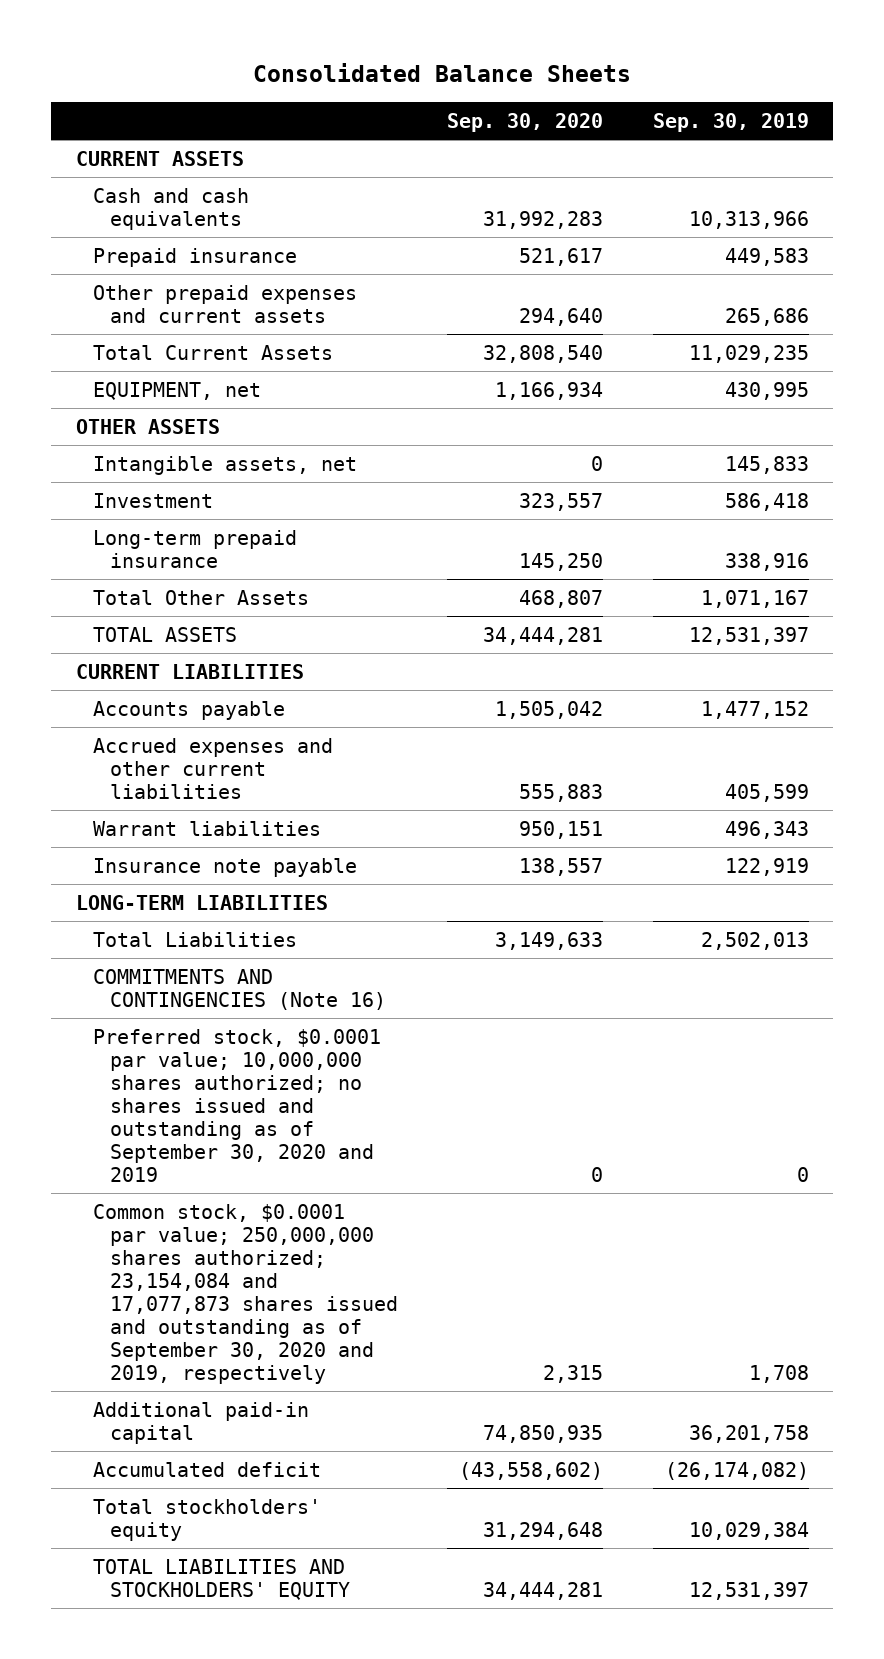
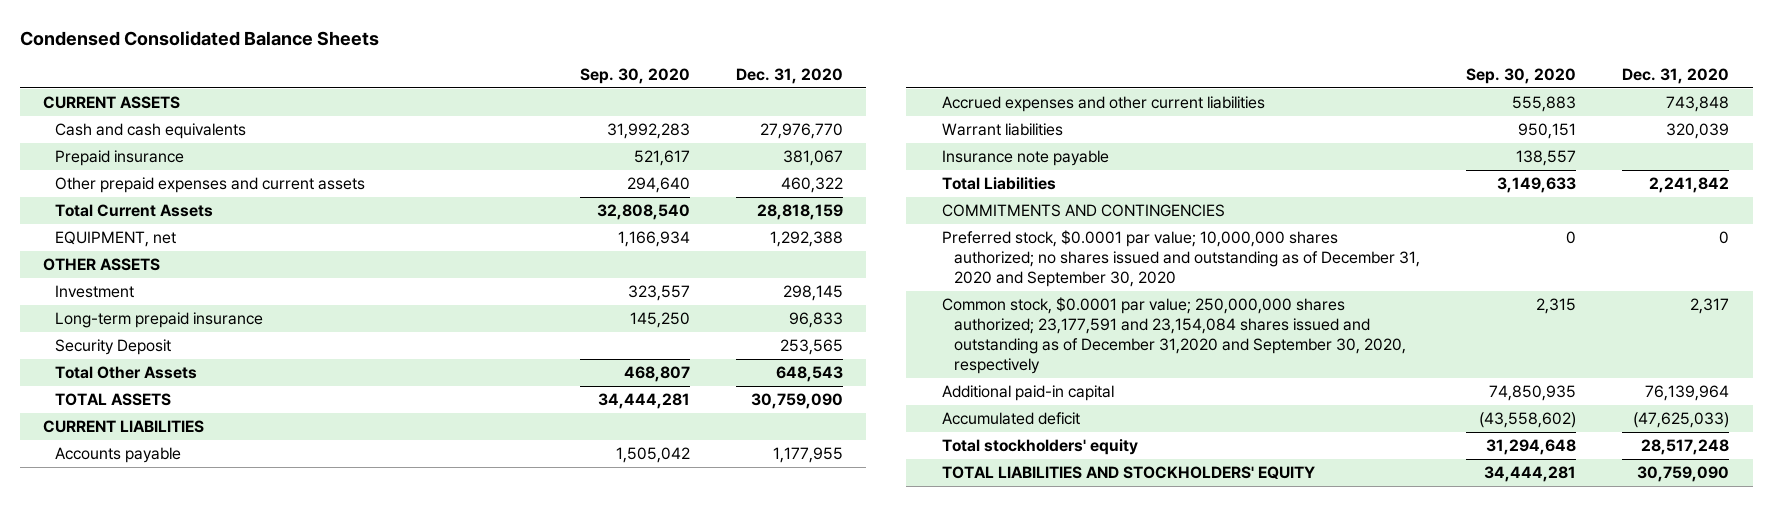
- Consolidated Balance Sheets
+ Condensed Consolidated Balance Sheets
- | Sep. 30, 2020 | Sep. 30, 2019
+ | Sep. 30, 2020 | Dec. 31, 2020
- Intangible assets, net | 0 | 145,833
+ Security Deposit | | 253,565
- LONG-TERM LIABILITIES
- COMMITMENTS AND CONTINGENCIES (Note 16)
- Preferred stock, $0.0001 par value; 10,000,000 shares authorized; no shares issued and outstanding as of September 30, 2020 and 2019 | 0 | 0
- Common stock, $0.0001 par value; 250,000,000 shares authorized; 23,154,084 and 17,077,873 shares issued and outstanding as of September 30, 2020 and 2019, respectively | 2,315 | 1,708
+ COMMITMENTS AND CONTINGENCIES
+ Preferred stock, $0.0001 par value; 10,000,000 shares authorized; no shares issued and outstanding as of December 31, 2020 and September 30, 2020 | 0 | 0
+ Common stock, $0.0001 par value; 250,000,000 shares authorized; 23,177,591 and 23,154,084 shares issued and outstanding as of December 31,2020 and September 30, 2020, respectively | 2,315 | 2,317

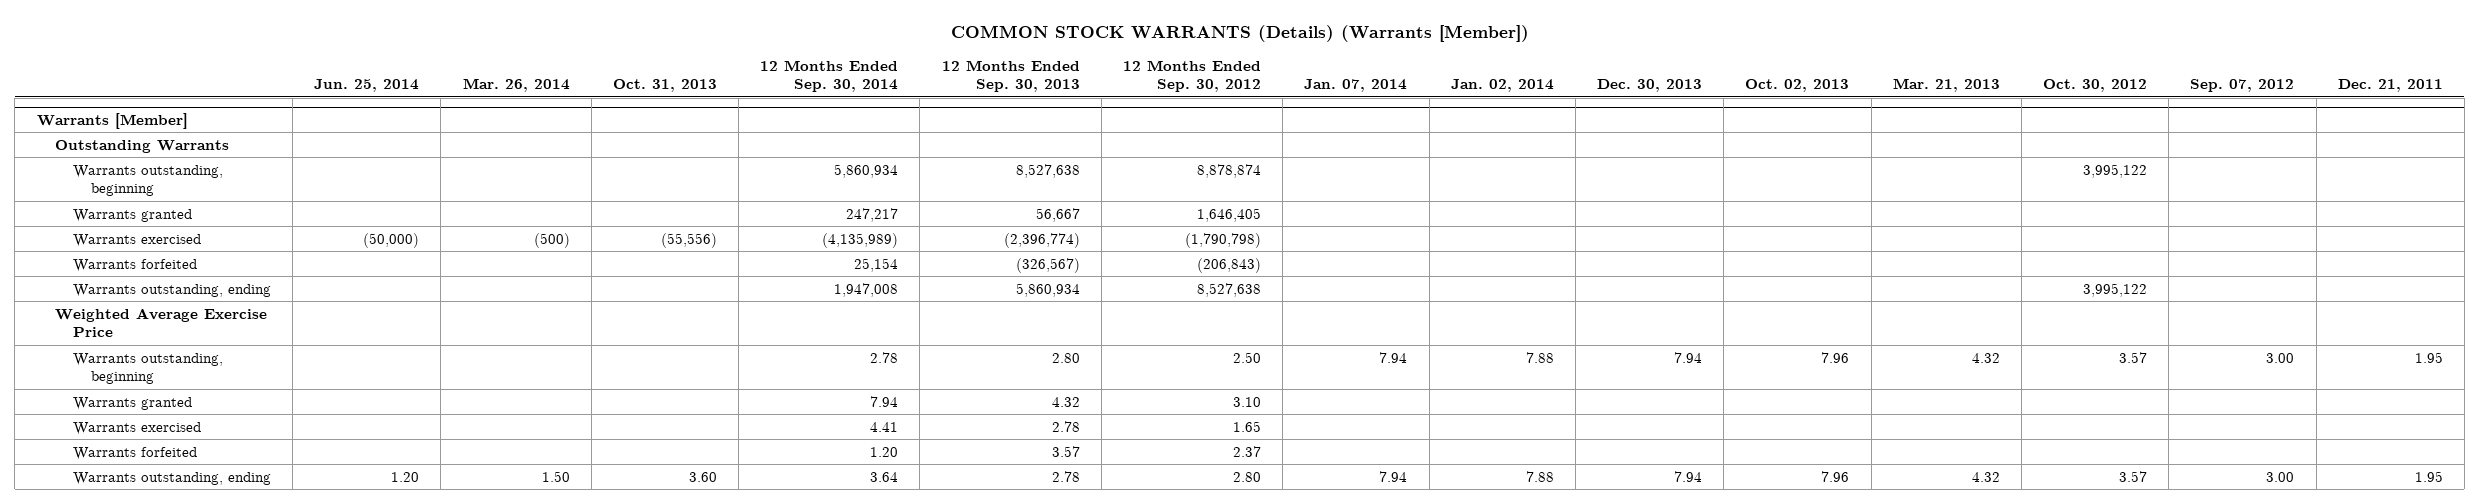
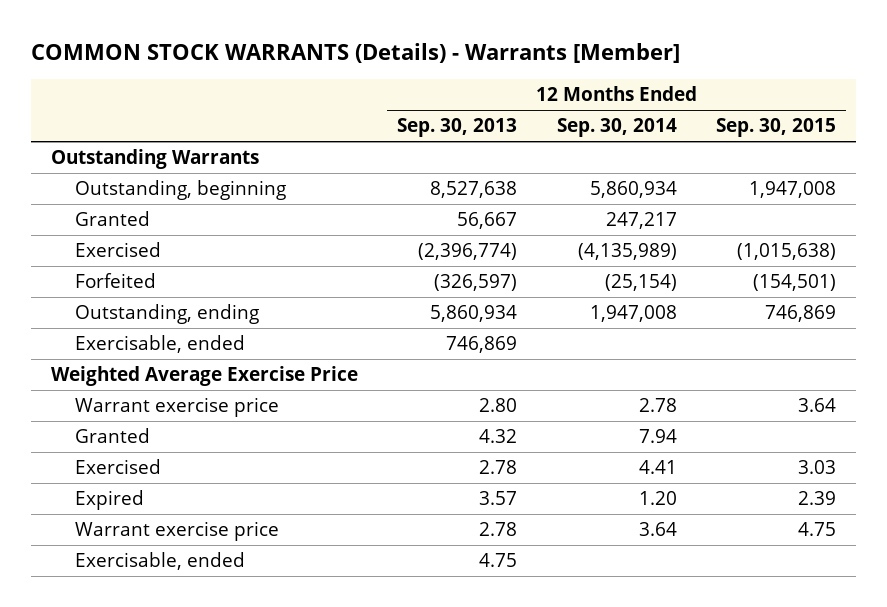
- COMMON STOCK WARRANTS (Details) (Warrants [Member])
+ COMMON STOCK WARRANTS (Details) - Warrants [Member]
- | Jun. 25, 2014 | Mar. 26, 2014 | Oct. 31, 2013 | 12 Months Ended Sep. 30, 2014 | 12 Months Ended Sep. 30, 2013 | 12 Months Ended Sep. 30, 2012 | Jan. 07, 2014 | Jan. 02, 2014 | Dec. 30, 2013 | Oct. 02, 2013 | Mar. 21, 2013 | Oct. 30, 2012 | Sep. 07, 2012 | Dec. 21, 2011
+ | 12 Months Ended Sep. 30, 2013 | 12 Months Ended Sep. 30, 2014 | 12 Months Ended Sep. 30, 2015
- Warrants [Member]
- Warrants outstanding, beginning | | | | 5,860,934 | 8,527,638 | 8,878,874 | | | | | | 3,995,122 | |
- Warrants granted | | | | 247,217 | 56,667 | 1,646,405 | | | | | | | |
- Warrants exercised | (50,000) | (500) | (55,556) | (4,135,989) | (2,396,774) | (1,790,798) | | | | | | | |
- Warrants forfeited | | | | 25,154 | (326,567) | (206,843) | | | | | | | |
- Warrants outstanding, ending | | | | 1,947,008 | 5,860,934 | 8,527,638 | | | | | | 3,995,122 | |
+ Outstanding, beginning | 8,527,638 | 5,860,934 | 1,947,008
+ Granted | 56,667 | 247,217 |
+ Exercised | (2,396,774) | (4,135,989) | (1,015,638)
+ Forfeited | (326,597) | (25,154) | (154,501)
+ Outstanding, ending | 5,860,934 | 1,947,008 | 746,869
+ Exercisable, ended | 746,869 | |
- Warrants outstanding, beginning | | | | 2.78 | 2.80 | 2.50 | 7.94 | 7.88 | 7.94 | 7.96 | 4.32 | 3.57 | 3.00 | 1.95
- Warrants granted | | | | 7.94 | 4.32 | 3.10 | | | | | | | |
- Warrants exercised | | | | 4.41 | 2.78 | 1.65 | | | | | | | |
- Warrants forfeited | | | | 1.20 | 3.57 | 2.37 | | | | | | | |
- Warrants outstanding, ending | 1.20 | 1.50 | 3.60 | 3.64 | 2.78 | 2.80 | 7.94 | 7.88 | 7.94 | 7.96 | 4.32 | 3.57 | 3.00 | 1.95
+ Warrant exercise price | 2.80 | 2.78 | 3.64
+ Granted | 4.32 | 7.94 |
+ Exercised | 2.78 | 4.41 | 3.03
+ Expired | 3.57 | 1.20 | 2.39
+ Warrant exercise price | 2.78 | 3.64 | 4.75
+ Exercisable, ended | 4.75 | |

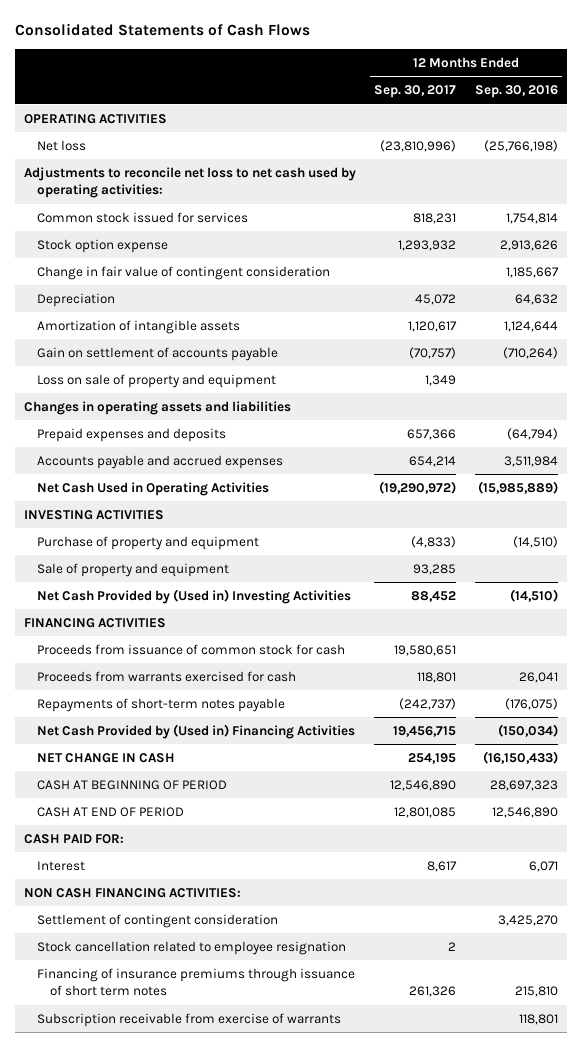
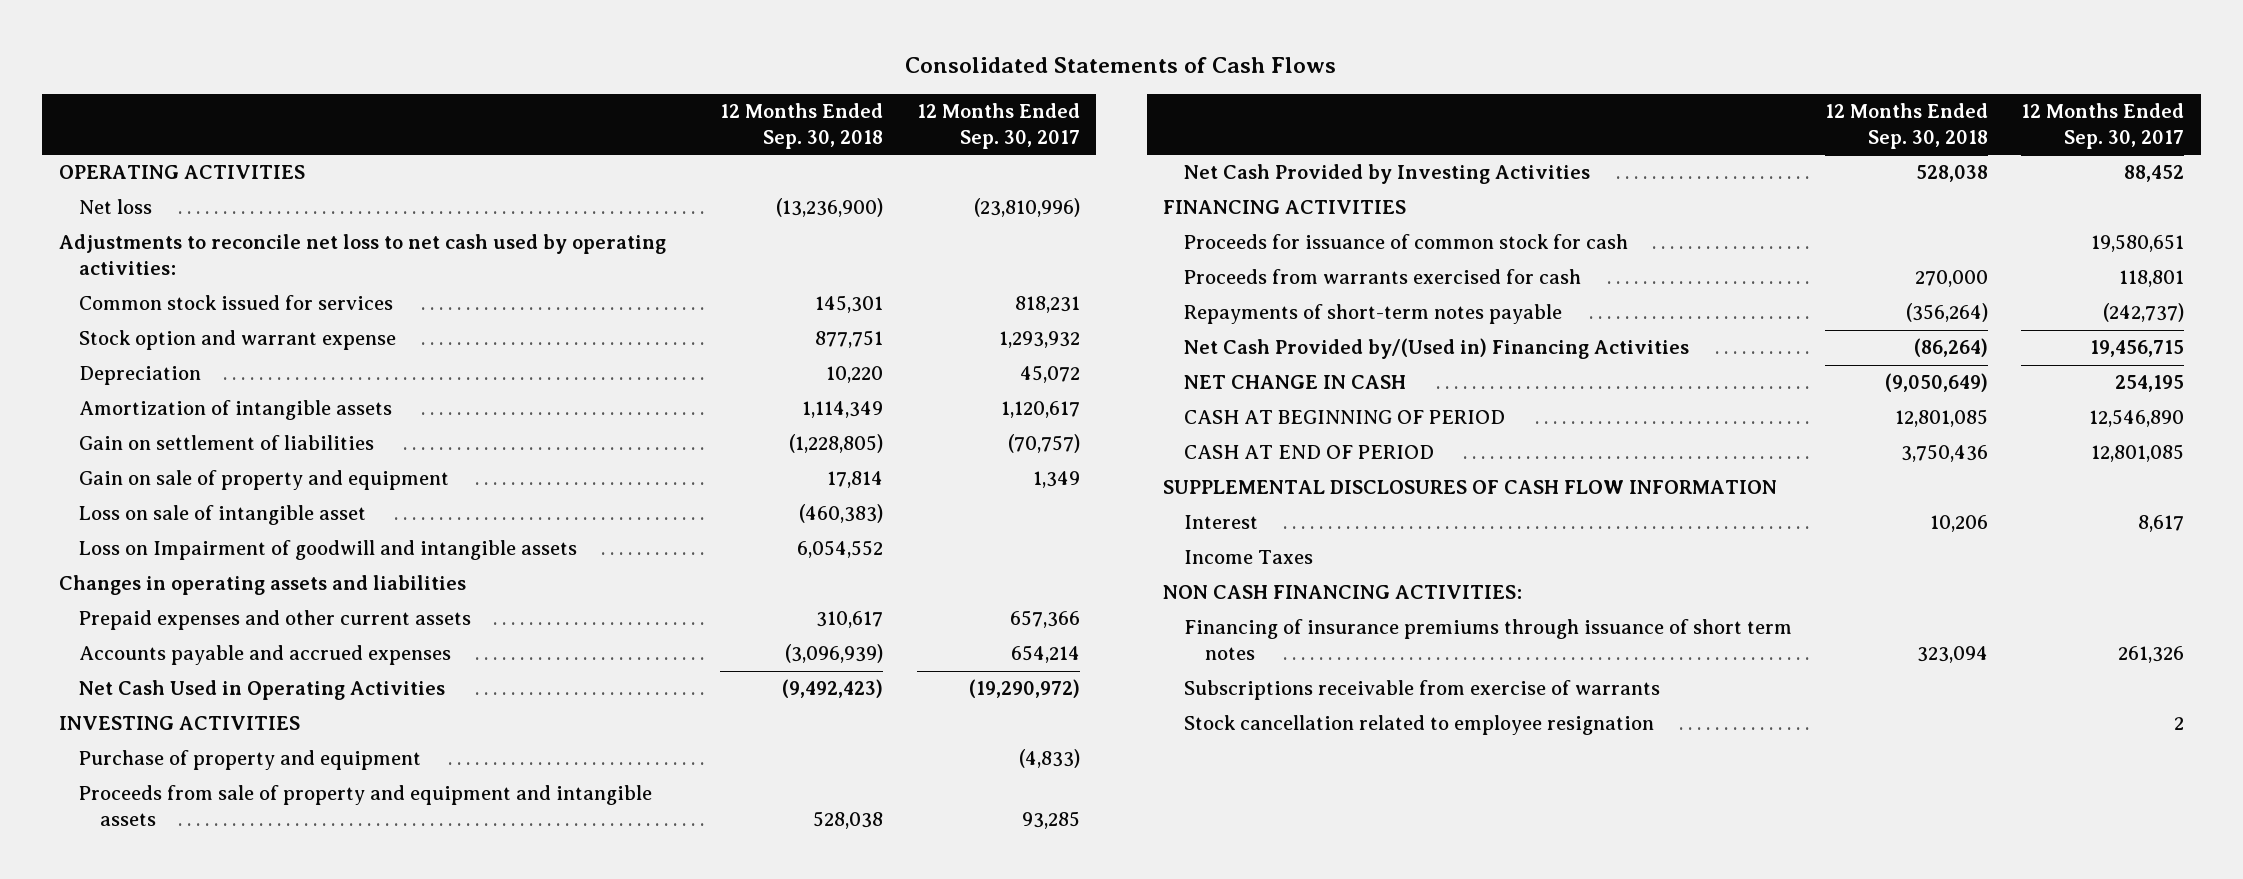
- | 12 Months Ended Sep. 30, 2017 | 12 Months Ended Sep. 30, 2016
+ | 12 Months Ended Sep. 30, 2018 | 12 Months Ended Sep. 30, 2017
- Stock option expense | 1,293,932 | 2,913,626
- Change in fair value of contingent consideration | | 1,185,667
+ Stock option and warrant expense | 877,751 | 1,293,932
- Gain on settlement of accounts payable | (70,757) | (710,264)
- Loss on sale of property and equipment | 1,349 |
+ Gain on settlement of liabilities | (1,228,805) | (70,757)
+ Gain on sale of property and equipment | 17,814 | 1,349
+ Loss on sale of intangible asset | (460,383) |
+ Loss on Impairment of goodwill and intangible assets | 6,054,552 |
- Prepaid expenses and deposits | 657,366 | (64,794)
+ Prepaid expenses and other current assets | 310,617 | 657,366
- Sale of property and equipment | 93,285 |
- Net Cash Provided by (Used in) Investing Activities | 88,452 | (14,510)
+ Proceeds from sale of property and equipment and intangible assets | 528,038 | 93,285
+ Net Cash Provided by Investing Activities | 528,038 | 88,452
- Proceeds from issuance of common stock for cash | 19,580,651 |
+ Proceeds for issuance of common stock for cash | | 19,580,651
- Net Cash Provided by (Used in) Financing Activities | 19,456,715 | (150,034)
+ Net Cash Provided by/(Used in) Financing Activities | (86,264) | 19,456,715
- CASH PAID FOR:
+ SUPPLEMENTAL DISCLOSURES OF CASH FLOW INFORMATION
+ Income Taxes
- Settlement of contingent consideration | | 3,425,270
- Subscription receivable from exercise of warrants | | 118,801
+ Subscriptions receivable from exercise of warrants
moved down: Stock cancellation related to employee resignation | | 2

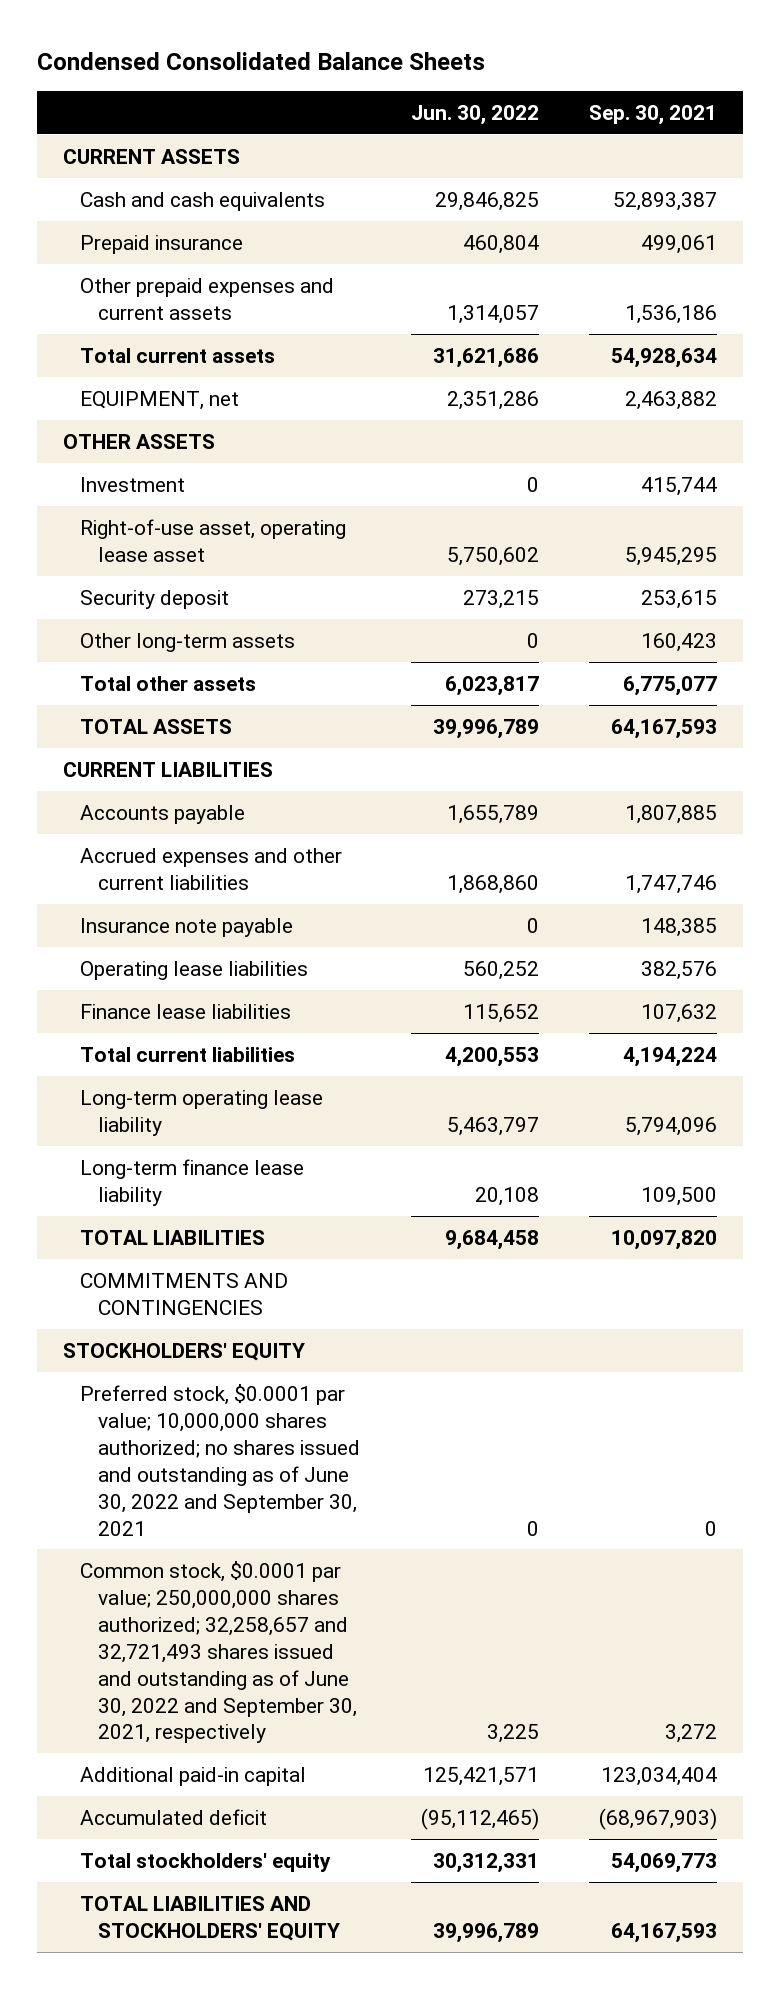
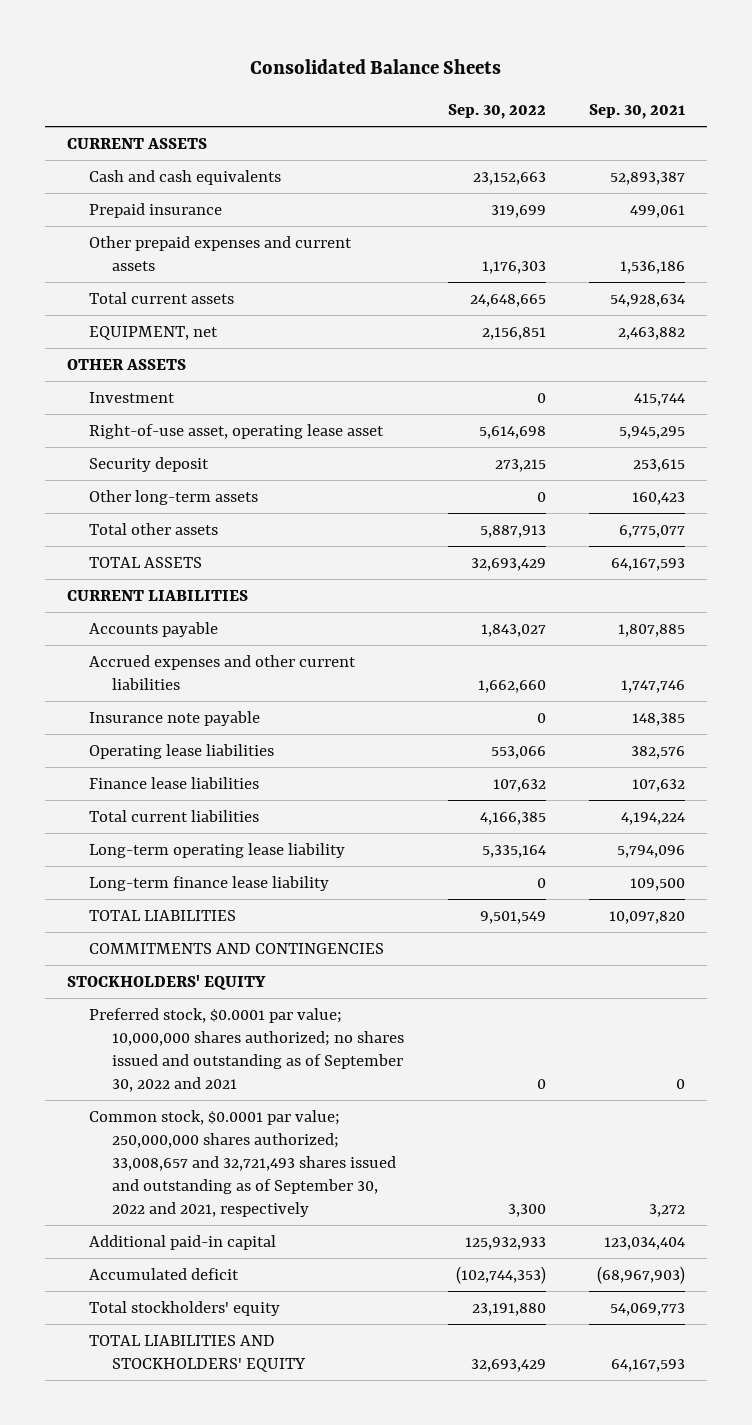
- Condensed Consolidated Balance Sheets
+ Consolidated Balance Sheets
- | Jun. 30, 2022 | Sep. 30, 2021
+ | Sep. 30, 2022 | Sep. 30, 2021
- Preferred stock, $0.0001 par value; 10,000,000 shares authorized; no shares issued and outstanding as of June 30, 2022 and September 30, 2021 | 0 | 0
- Common stock, $0.0001 par value; 250,000,000 shares authorized; 32,258,657 and 32,721,493 shares issued and outstanding as of June 30, 2022 and September 30, 2021, respectively | 3,225 | 3,272
+ Preferred stock, $0.0001 par value; 10,000,000 shares authorized; no shares issued and outstanding as of September 30, 2022 and 2021 | 0 | 0
+ Common stock, $0.0001 par value; 250,000,000 shares authorized; 33,008,657 and 32,721,493 shares issued and outstanding as of September 30, 2022 and 2021, respectively | 3,300 | 3,272

